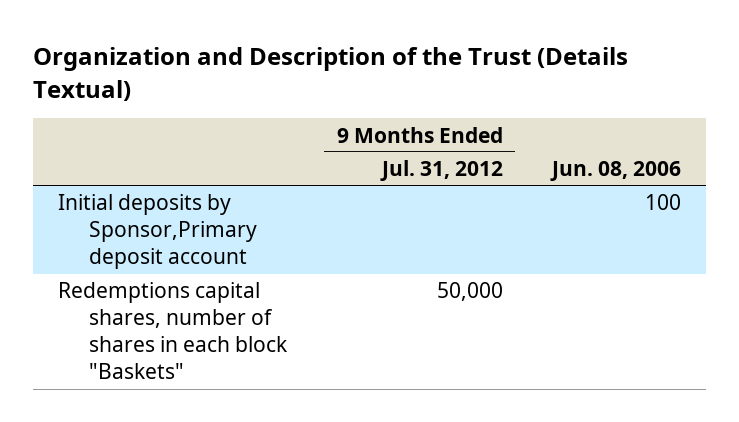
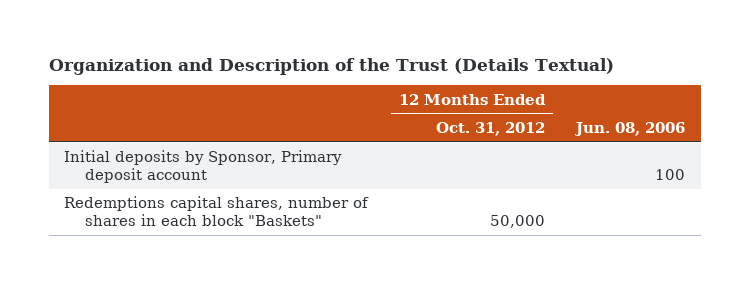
- | 9 Months Ended Jul. 31, 2012 | Jun. 08, 2006
+ | 12 Months Ended Oct. 31, 2012 | Jun. 08, 2006
- Initial deposits by Sponsor,Primary deposit account | | 100
+ Initial deposits by Sponsor, Primary deposit account | | 100

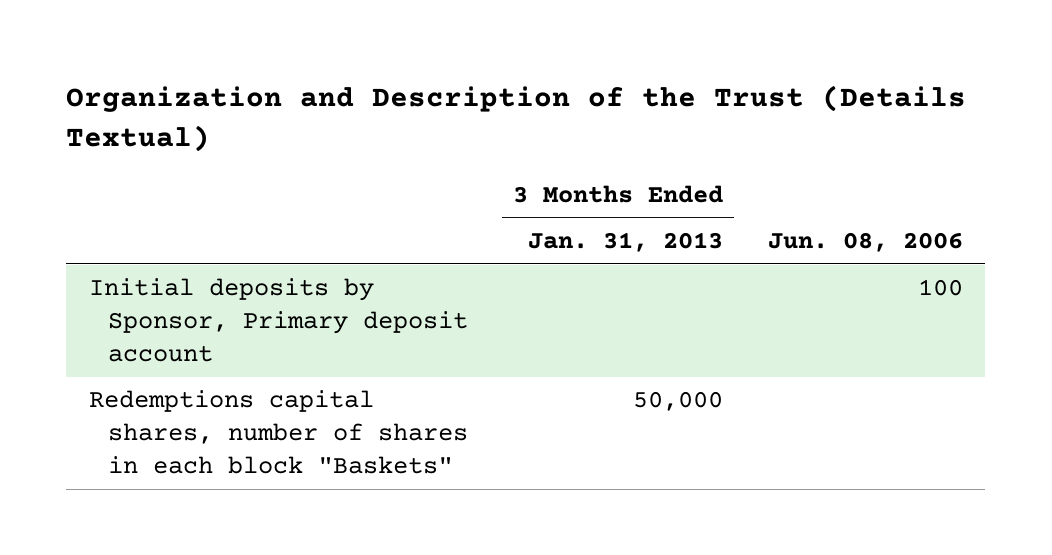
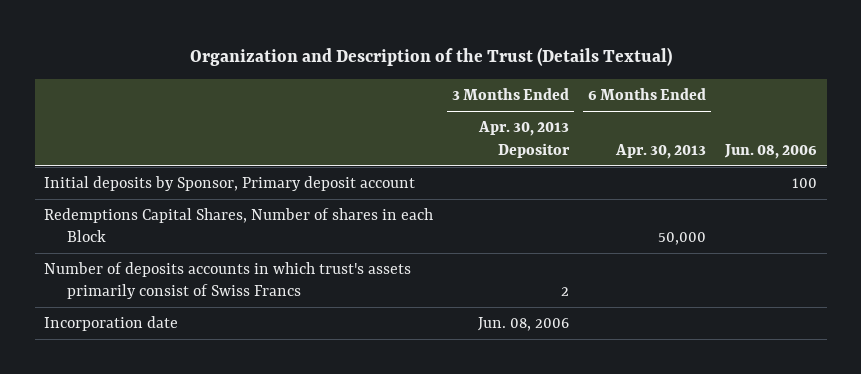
- | 3 Months Ended Jan. 31, 2013 | Jun. 08, 2006
+ | 3 Months Ended Apr. 30, 2013 Depositor | 6 Months Ended Apr. 30, 2013 | Jun. 08, 2006
- Redemptions capital shares, number of shares in each block "Baskets" | 50,000 |
+ Redemptions Capital Shares, Number of shares in each Block | | 50,000 |
+ Number of deposits accounts in which trust's assets primarily consist of Swiss Francs | 2 | |
+ Incorporation date | Jun. 08, 2006 | |

